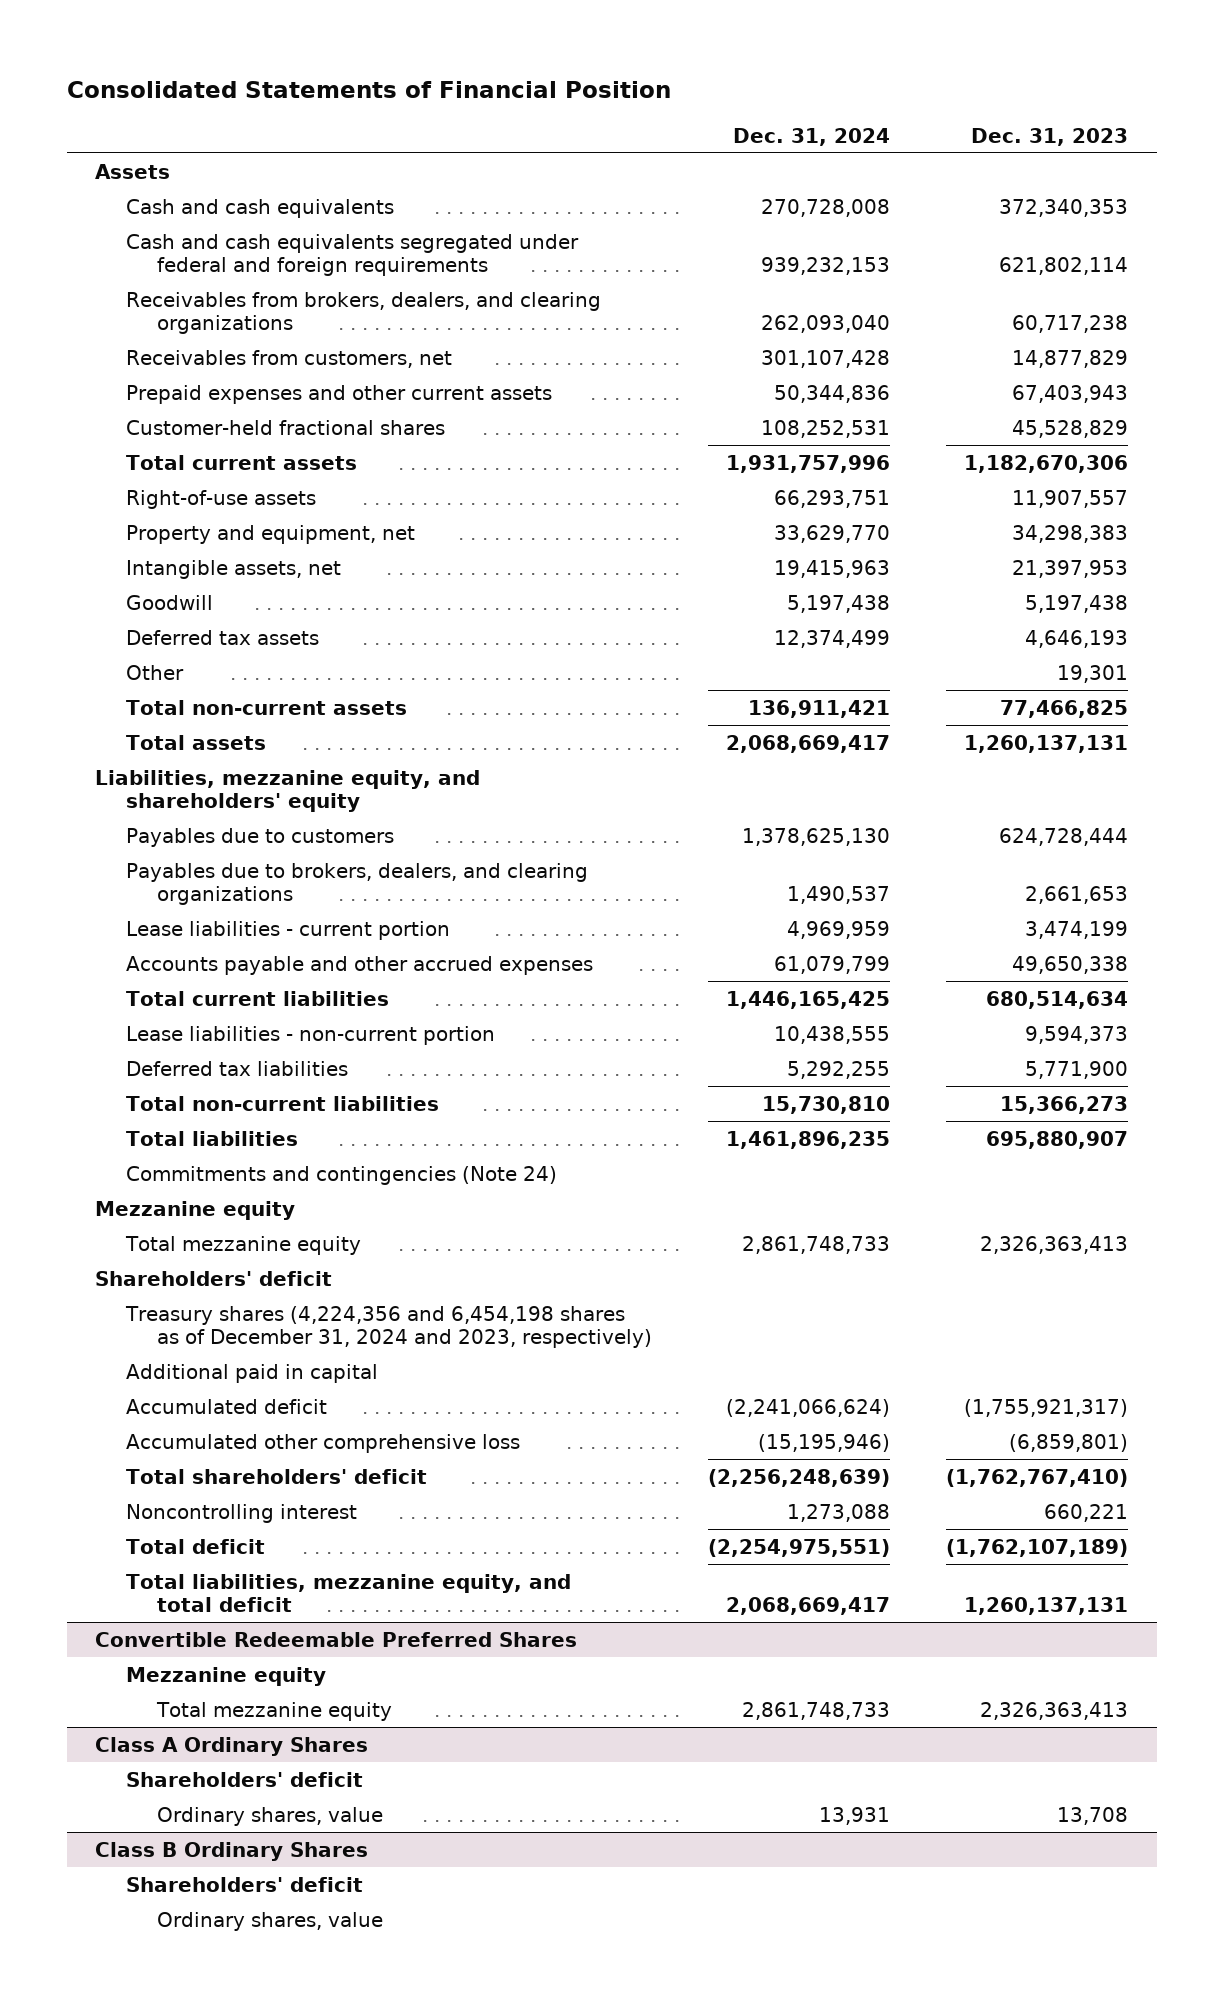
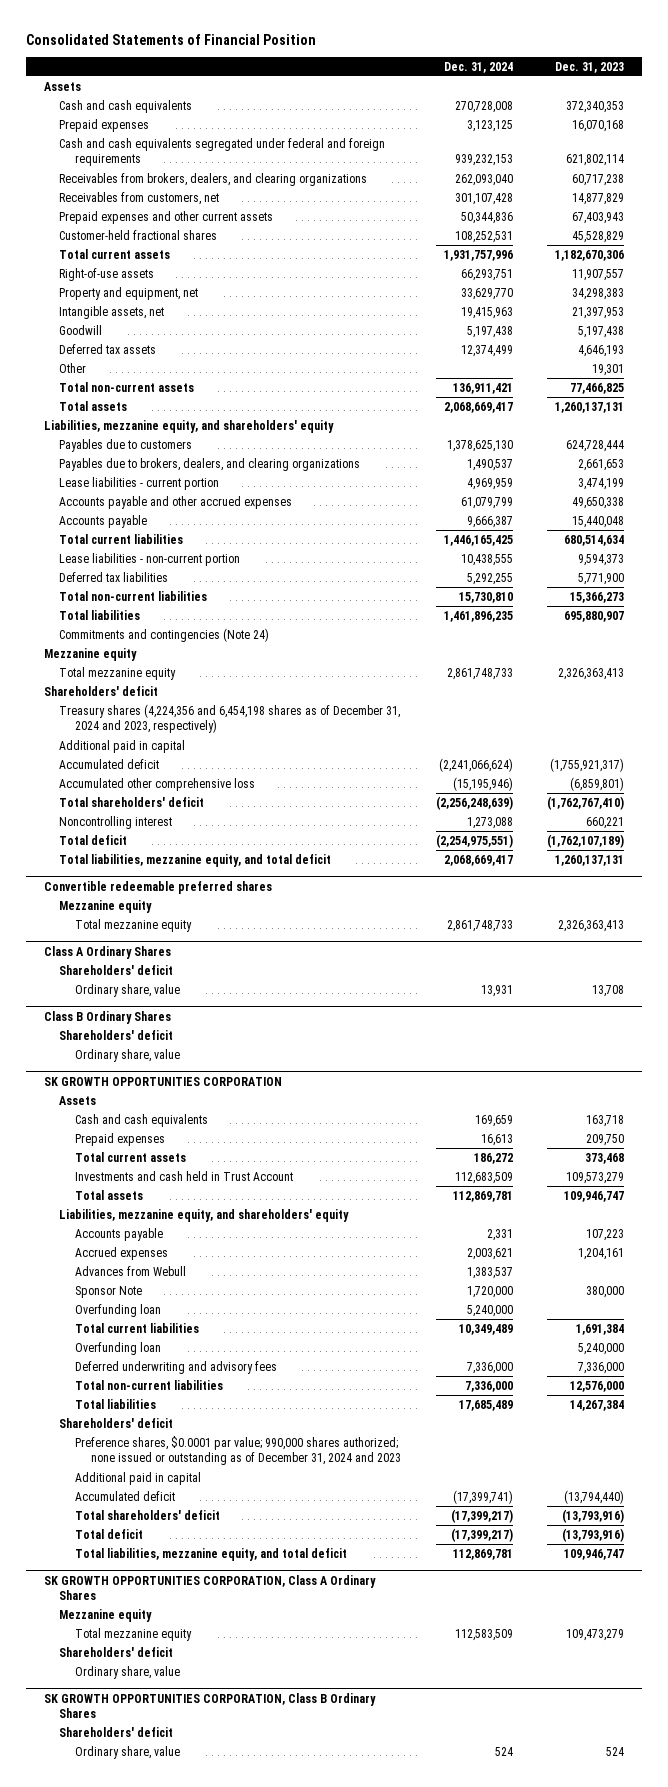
+ Prepaid expenses | 3,123,125 | 16,070,168
+ Accounts payable | 9,666,387 | 15,440,048
- Convertible Redeemable Preferred Shares
+ Convertible redeemable preferred shares
@ Class A Ordinary Shares
- Ordinary shares, value | 13,931 | 13,708
+ Ordinary share, value | 13,931 | 13,708
@ Class B Ordinary Shares
- Ordinary shares, value
+ Ordinary share, value
+ SK GROWTH OPPORTUNITIES CORPORATION
+ Assets
+ Cash and cash equivalents | 169,659 | 163,718
+ Prepaid expenses | 16,613 | 209,750
+ Total current assets | 186,272 | 373,468
+ Investments and cash held in Trust Account | 112,683,509 | 109,573,279
+ Total assets | 112,869,781 | 109,946,747
+ Liabilities, mezzanine equity, and shareholders' equity
+ Accounts payable | 2,331 | 107,223
+ Accrued expenses | 2,003,621 | 1,204,161
+ Advances from Webull | 1,383,537 |
+ Sponsor Note | 1,720,000 | 380,000
+ Overfunding loan | 5,240,000 |
+ Total current liabilities | 10,349,489 | 1,691,384
+ Overfunding loan | | 5,240,000
+ Deferred underwriting and advisory fees | 7,336,000 | 7,336,000
+ Total non-current liabilities | 7,336,000 | 12,576,000
+ Total liabilities | 17,685,489 | 14,267,384
+ Shareholders' deficit
+ Preference shares, $0.0001 par value; 990,000 shares authorized; none issued or outstanding as of December 31, 2024 and 2023
+ Additional paid in capital
+ Accumulated deficit | (17,399,741) | (13,794,440)
+ Total shareholders' deficit | (17,399,217) | (13,793,916)
+ Total deficit | (17,399,217) | (13,793,916)
+ Total liabilities, mezzanine equity, and total deficit | 112,869,781 | 109,946,747
+ SK GROWTH OPPORTUNITIES CORPORATION, Class A Ordinary Shares
+ Mezzanine equity
+ Total mezzanine equity | 112,583,509 | 109,473,279
+ Shareholders' deficit
+ Ordinary share, value
+ SK GROWTH OPPORTUNITIES CORPORATION, Class B Ordinary Shares
+ Shareholders' deficit
+ Ordinary share, value | 524 | 524

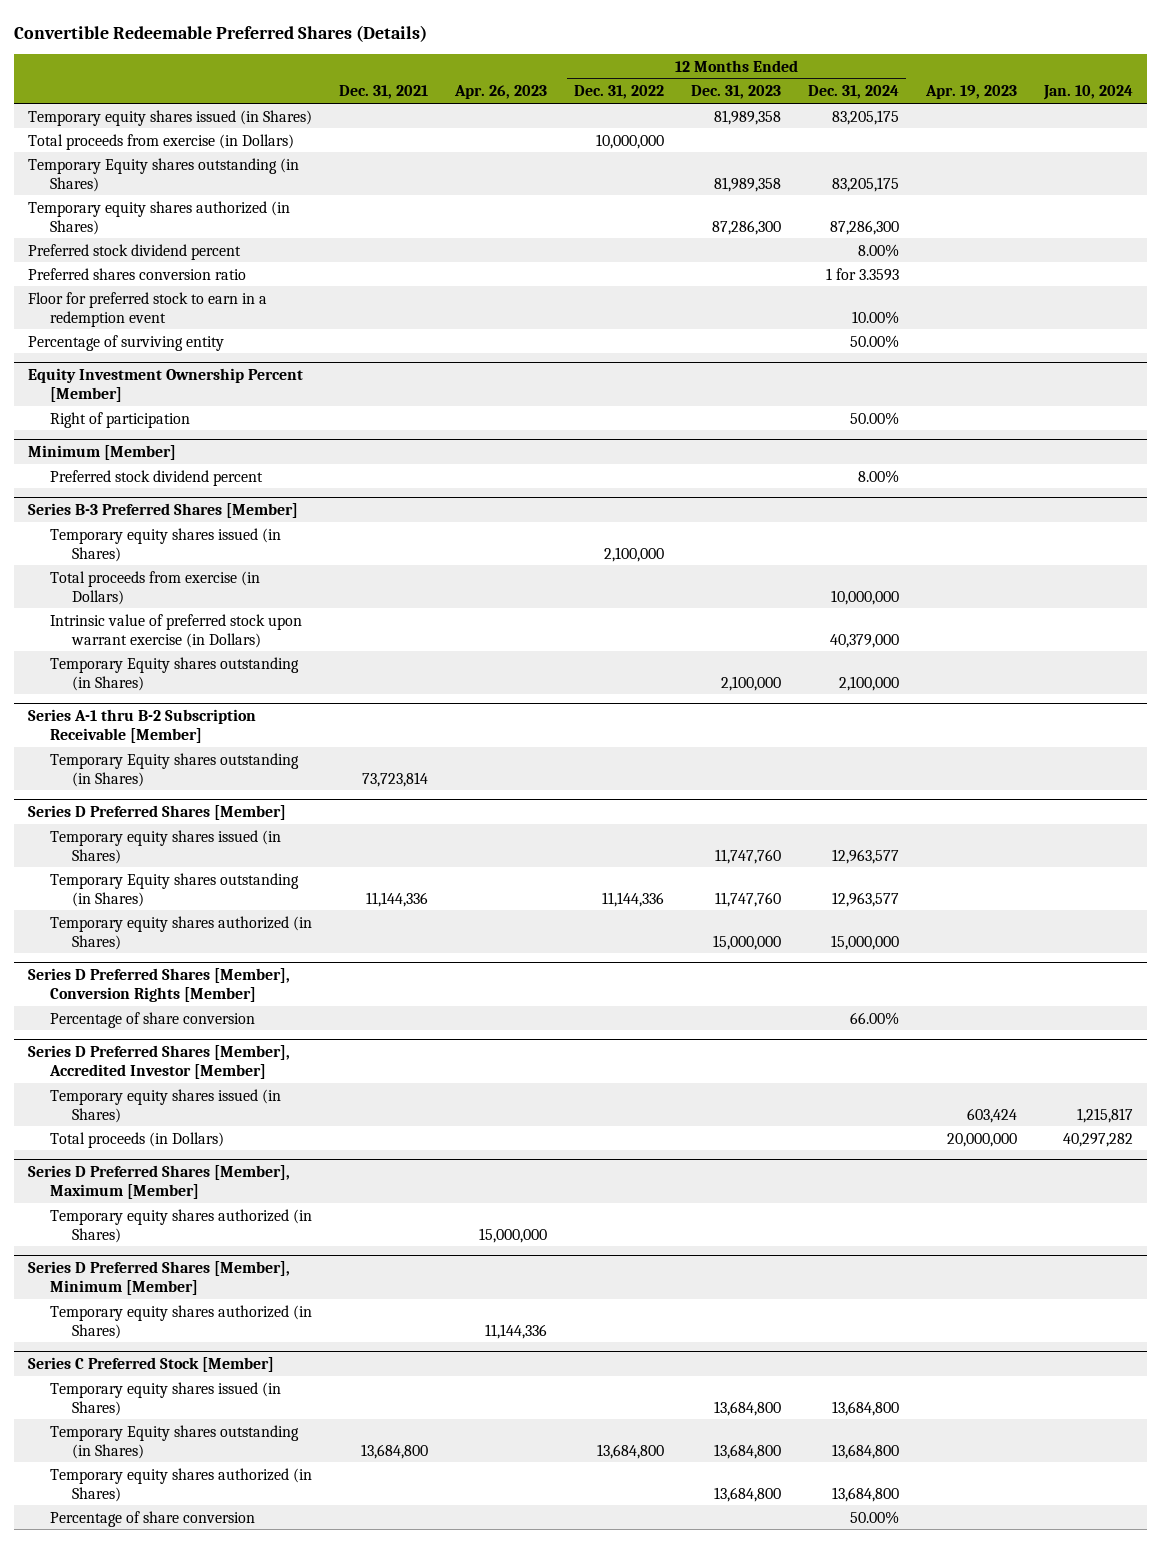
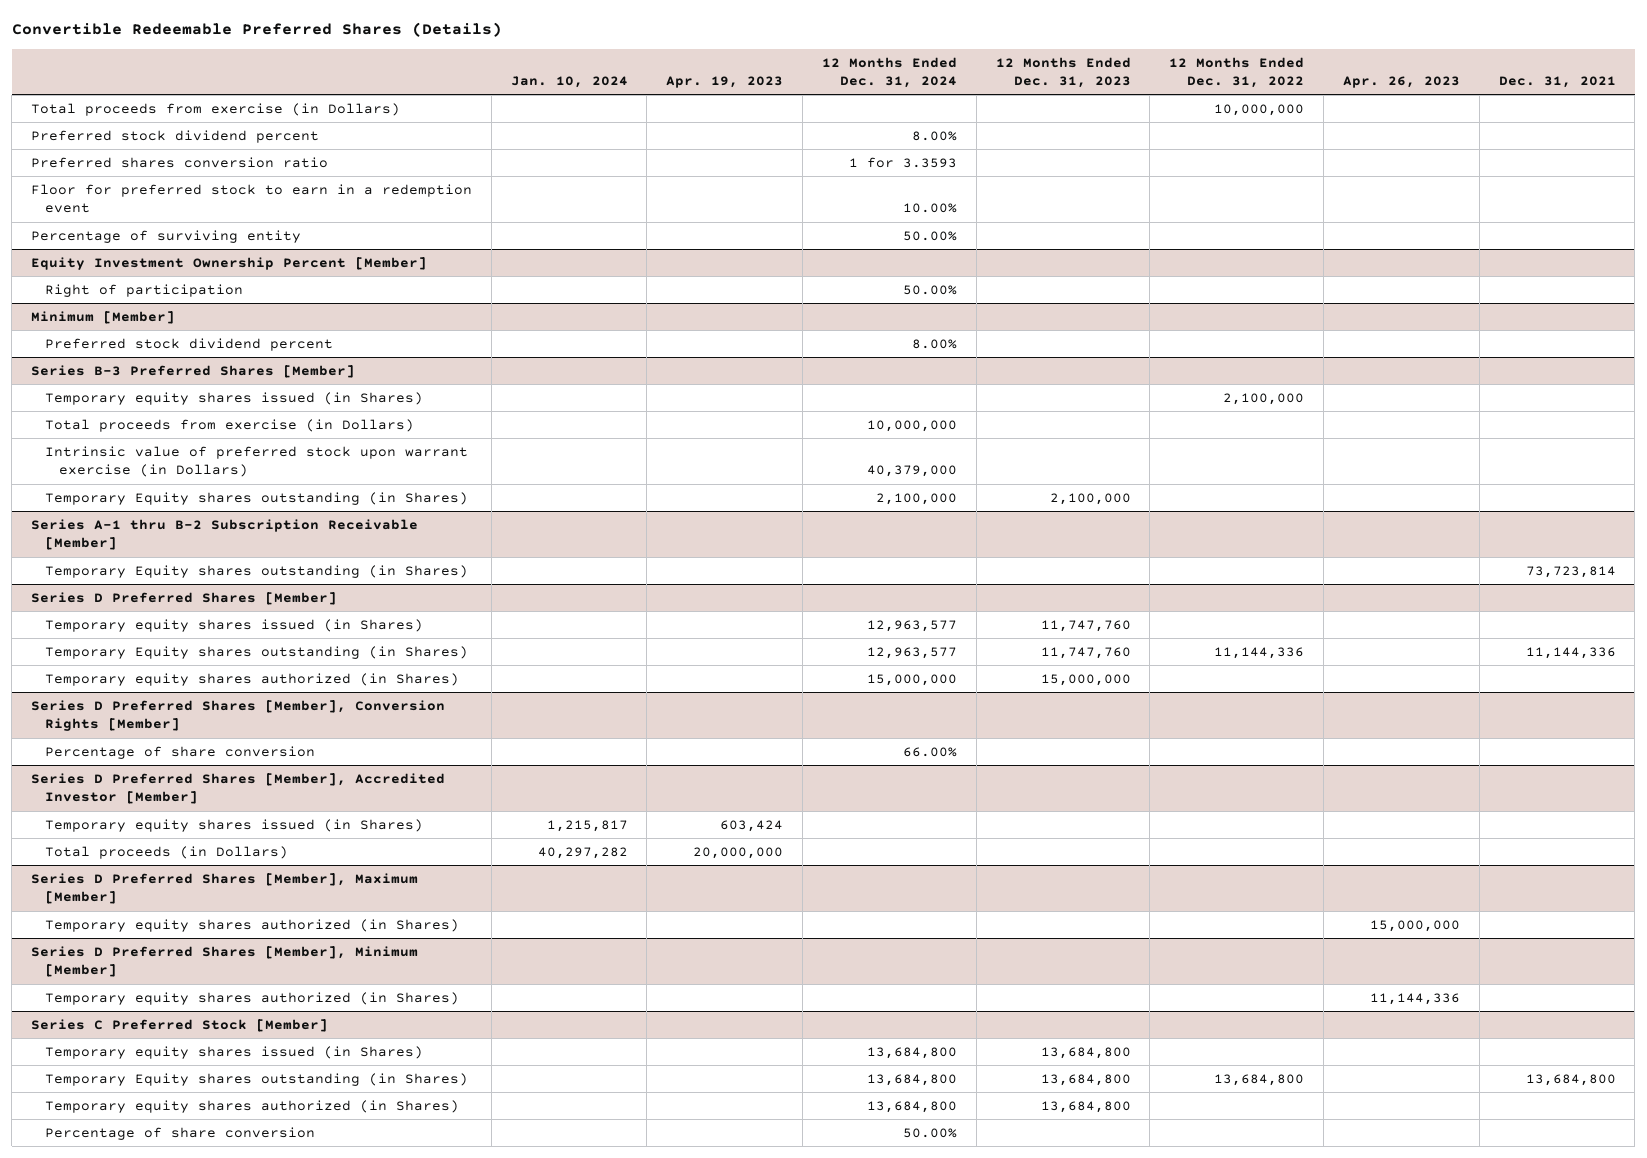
- | Dec. 31, 2021 | Apr. 26, 2023 | 12 Months Ended Dec. 31, 2022 | 12 Months Ended Dec. 31, 2023 | 12 Months Ended Dec. 31, 2024 | Apr. 19, 2023 | Jan. 10, 2024
+ | Jan. 10, 2024 | Apr. 19, 2023 | 12 Months Ended Dec. 31, 2024 | 12 Months Ended Dec. 31, 2023 | 12 Months Ended Dec. 31, 2022 | Apr. 26, 2023 | Dec. 31, 2021
- Temporary equity shares issued (in Shares) | | | | 81,989,358 | 83,205,175 | |
- Temporary Equity shares outstanding (in Shares) | | | | 81,989,358 | 83,205,175 | |
- Temporary equity shares authorized (in Shares) | | | | 87,286,300 | 87,286,300 | |

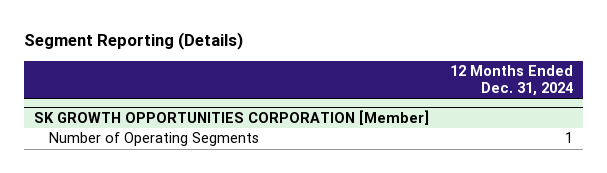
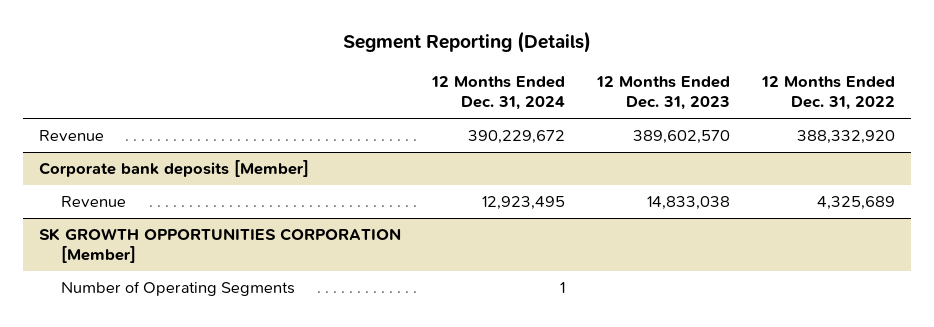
- | 12 Months Ended Dec. 31, 2024
+ | 12 Months Ended Dec. 31, 2024 | 12 Months Ended Dec. 31, 2023 | 12 Months Ended Dec. 31, 2022
+ Revenue | 390,229,672 | 389,602,570 | 388,332,920
+ Corporate bank deposits [Member]
+ Revenue | 12,923,495 | 14,833,038 | 4,325,689

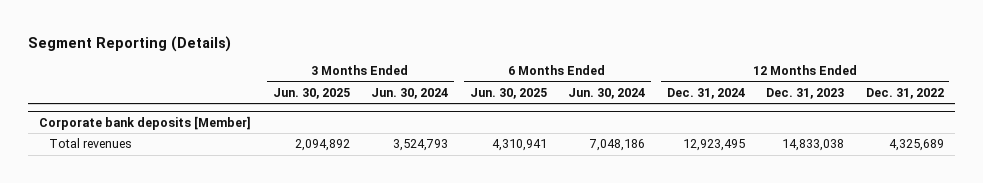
- | 12 Months Ended Dec. 31, 2024 | 12 Months Ended Dec. 31, 2023 | 12 Months Ended Dec. 31, 2022
+ | 3 Months Ended Jun. 30, 2025 | 3 Months Ended Jun. 30, 2024 | 6 Months Ended Jun. 30, 2025 | 6 Months Ended Jun. 30, 2024 | 12 Months Ended Dec. 31, 2024 | 12 Months Ended Dec. 31, 2023 | 12 Months Ended Dec. 31, 2022
- Revenue | 390,229,672 | 389,602,570 | 388,332,920
@ Corporate bank deposits [Member]
- Revenue | 12,923,495 | 14,833,038 | 4,325,689
- SK GROWTH OPPORTUNITIES CORPORATION [Member]
- Number of Operating Segments | 1 | |
@ Corporate bank deposits [Member]
+ Total revenues | 2,094,892 | 3,524,793 | 4,310,941 | 7,048,186 | 12,923,495 | 14,833,038 | 4,325,689

